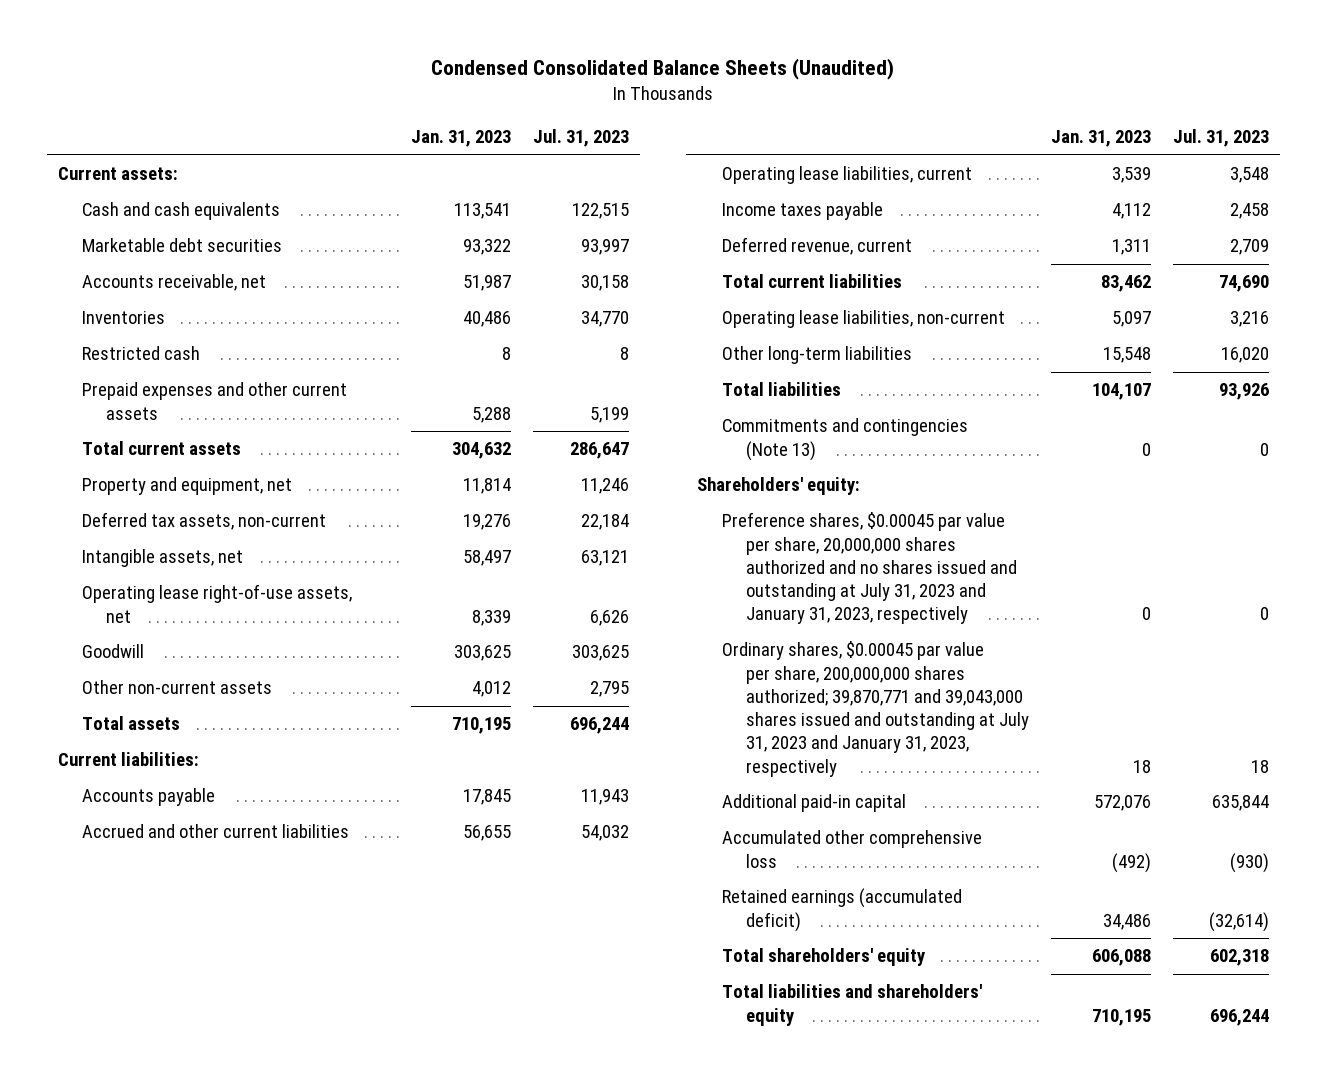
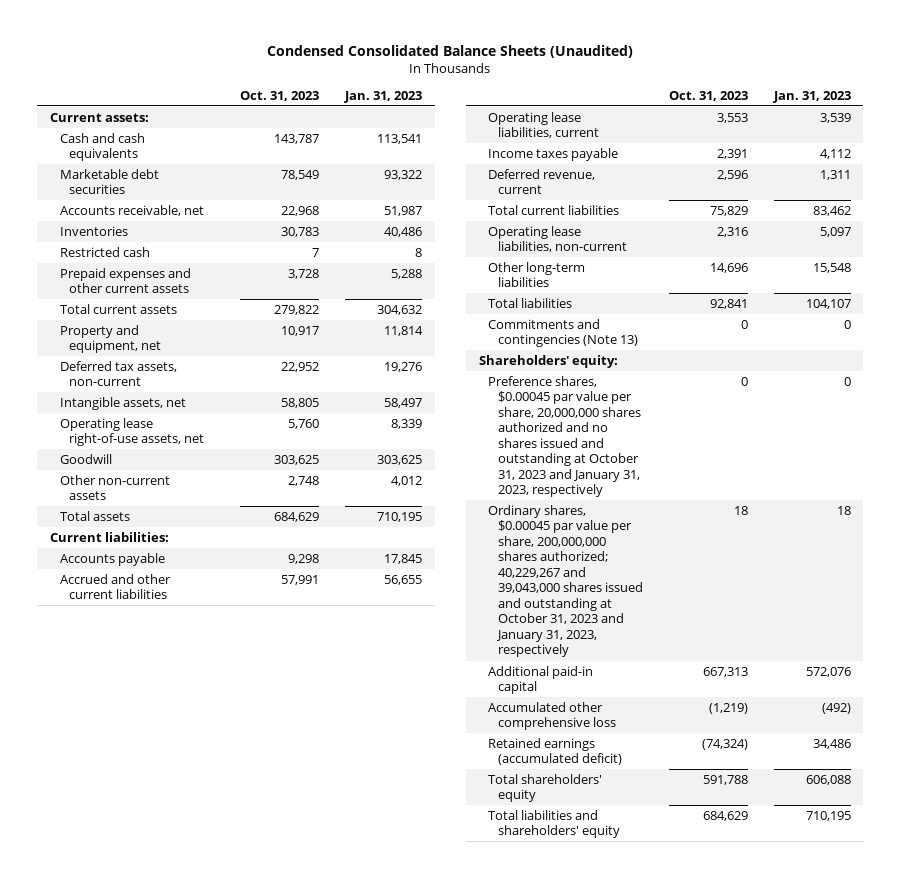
- | Jan. 31, 2023 | Jul. 31, 2023
+ | Oct. 31, 2023 | Jan. 31, 2023
- Preference shares, $0.00045 par value per share, 20,000,000 shares authorized and no shares issued and outstanding at July 31, 2023 and January 31, 2023, respectively | 0 | 0
- Ordinary shares, $0.00045 par value per share, 200,000,000 shares authorized; 39,870,771 and 39,043,000 shares issued and outstanding at July 31, 2023 and January 31, 2023, respectively | 18 | 18
+ Preference shares, $0.00045 par value per share, 20,000,000 shares authorized and no shares issued and outstanding at October 31, 2023 and January 31, 2023, respectively | 0 | 0
+ Ordinary shares, $0.00045 par value per share, 200,000,000 shares authorized; 40,229,267 and 39,043,000 shares issued and outstanding at October 31, 2023 and January 31, 2023, respectively | 18 | 18

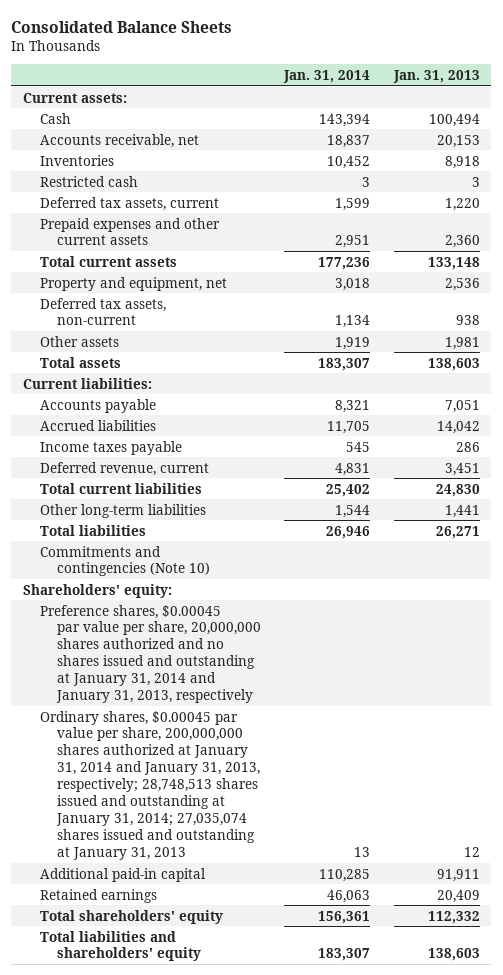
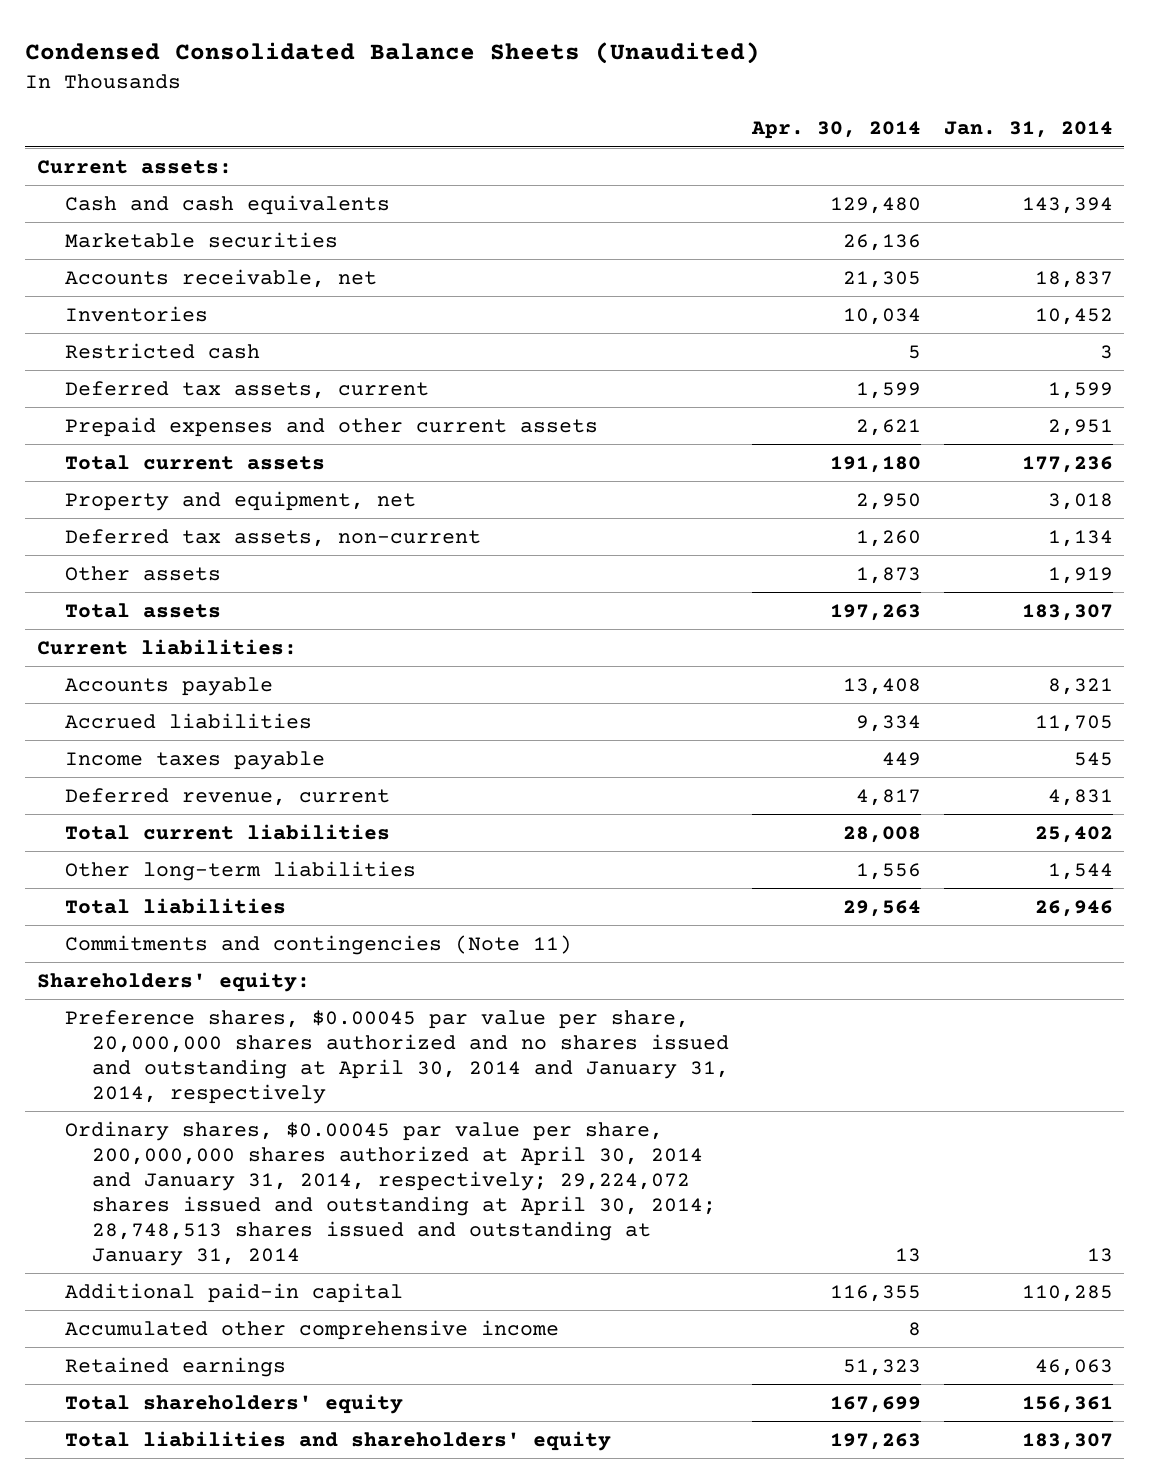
- Consolidated Balance Sheets
+ Condensed Consolidated Balance Sheets (Unaudited)
- | Jan. 31, 2014 | Jan. 31, 2013
+ | Apr. 30, 2014 | Jan. 31, 2014
- Cash | 143,394 | 100,494
+ Cash and cash equivalents | 129,480 | 143,394
+ Marketable securities | 26,136 |
- Commitments and contingencies (Note 10)
+ Commitments and contingencies (Note 11)
- Preference shares, $0.00045 par value per share, 20,000,000 shares authorized and no shares issued and outstanding at January 31, 2014 and January 31, 2013, respectively
- Ordinary shares, $0.00045 par value per share, 200,000,000 shares authorized at January 31, 2014 and January 31, 2013, respectively; 28,748,513 shares issued and outstanding at January 31, 2014; 27,035,074 shares issued and outstanding at January 31, 2013 | 13 | 12
+ Preference shares, $0.00045 par value per share, 20,000,000 shares authorized and no shares issued and outstanding at April 30, 2014 and January 31, 2014, respectively
+ Ordinary shares, $0.00045 par value per share, 200,000,000 shares authorized at April 30, 2014 and January 31, 2014, respectively; 29,224,072 shares issued and outstanding at April 30, 2014; 28,748,513 shares issued and outstanding at January 31, 2014 | 13 | 13
+ Accumulated other comprehensive income | 8 |

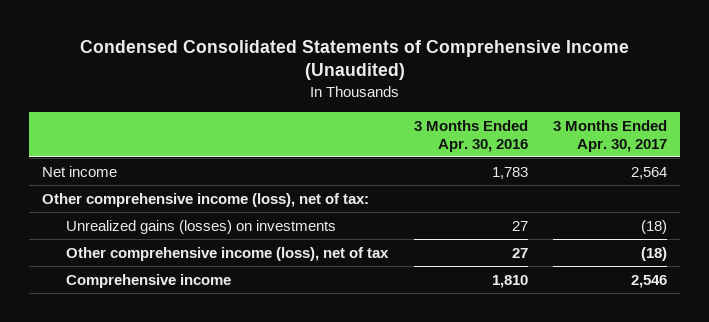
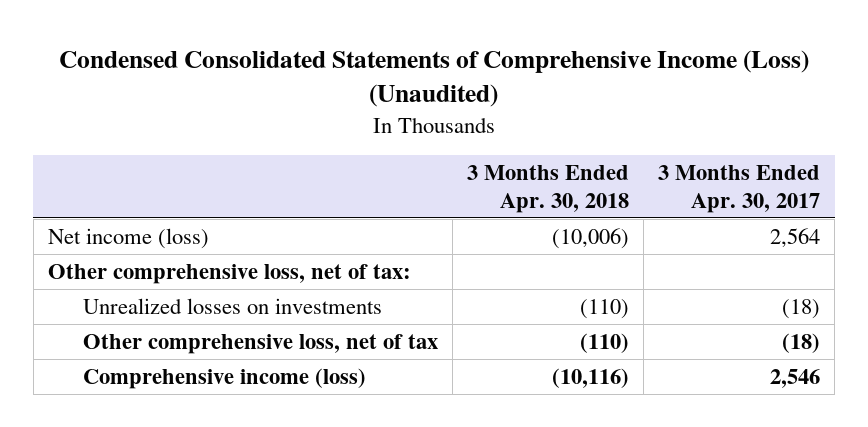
- Condensed Consolidated Statements of Comprehensive Income (Unaudited)
+ Condensed Consolidated Statements of Comprehensive Income (Loss) (Unaudited)
- | 3 Months Ended Apr. 30, 2016 | 3 Months Ended Apr. 30, 2017
+ | 3 Months Ended Apr. 30, 2018 | 3 Months Ended Apr. 30, 2017
- Net income | 1,783 | 2,564
- Other comprehensive income (loss), net of tax:
- Unrealized gains (losses) on investments | 27 | (18)
- Other comprehensive income (loss), net of tax | 27 | (18)
- Comprehensive income | 1,810 | 2,546
+ Net income (loss) | (10,006) | 2,564
+ Other comprehensive loss, net of tax:
+ Unrealized losses on investments | (110) | (18)
+ Other comprehensive loss, net of tax | (110) | (18)
+ Comprehensive income (loss) | (10,116) | 2,546

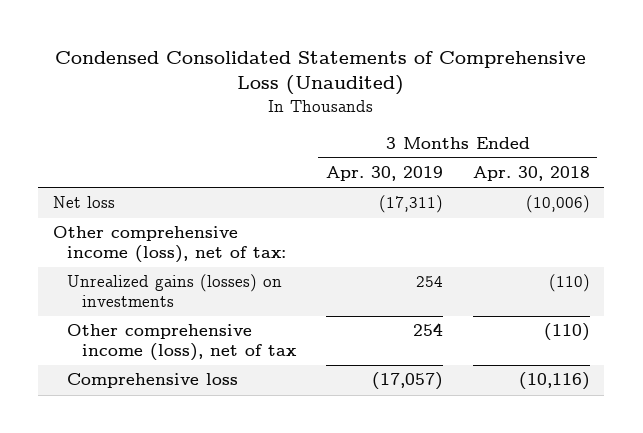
- Condensed Consolidated Statements of Comprehensive Income (Loss) (Unaudited)
+ Condensed Consolidated Statements of Comprehensive Loss (Unaudited)
- | 3 Months Ended Apr. 30, 2018 | 3 Months Ended Apr. 30, 2017
+ | 3 Months Ended Apr. 30, 2019 | 3 Months Ended Apr. 30, 2018
- Net income (loss) | (10,006) | 2,564
- Other comprehensive loss, net of tax:
- Unrealized losses on investments | (110) | (18)
- Other comprehensive loss, net of tax | (110) | (18)
- Comprehensive income (loss) | (10,116) | 2,546
+ Net loss | (17,311) | (10,006)
+ Other comprehensive income (loss), net of tax:
+ Unrealized gains (losses) on investments | 254 | (110)
+ Other comprehensive income (loss), net of tax | 254 | (110)
+ Comprehensive loss | (17,057) | (10,116)

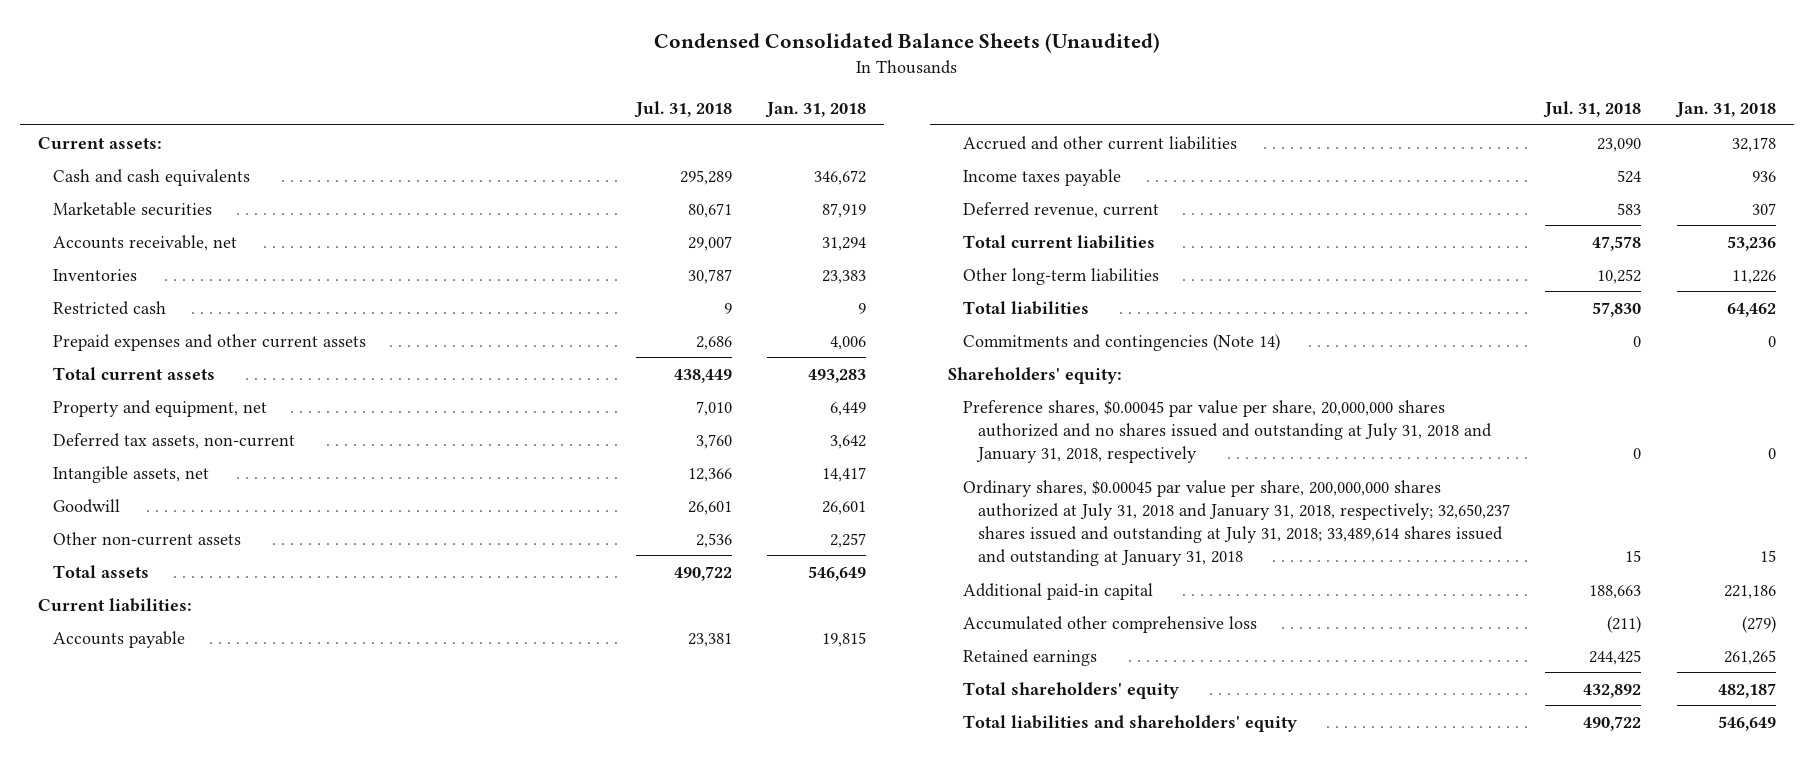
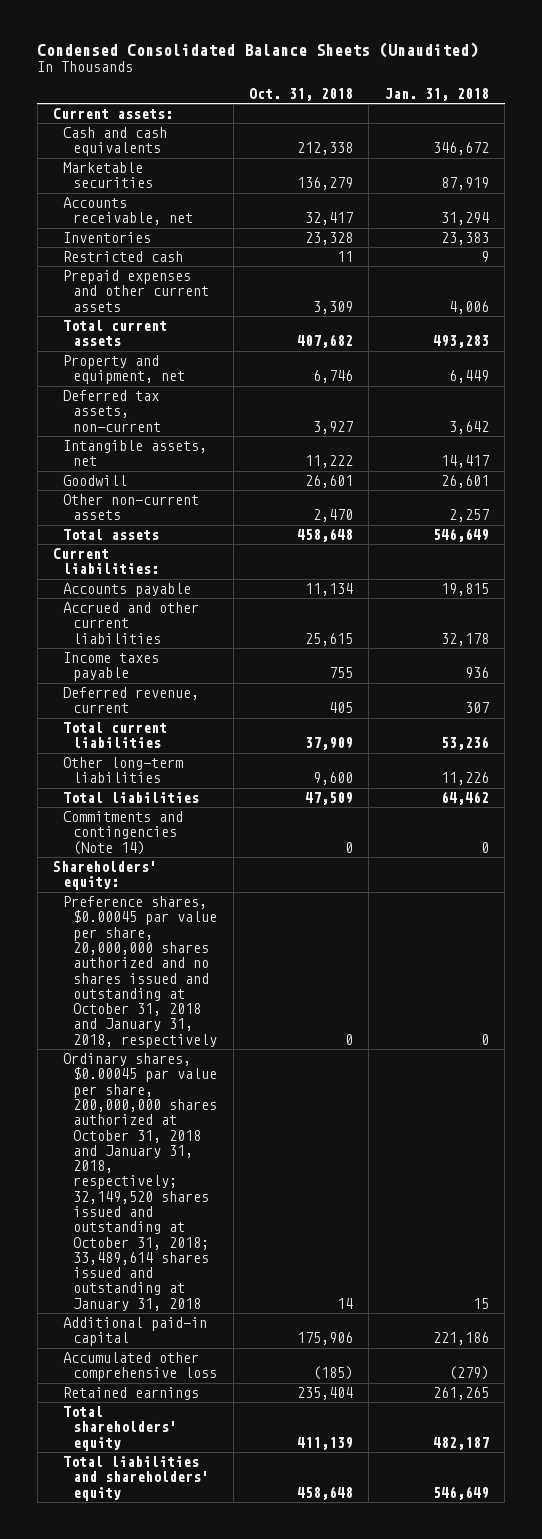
- | Jul. 31, 2018 | Jan. 31, 2018
+ | Oct. 31, 2018 | Jan. 31, 2018
- Preference shares, $0.00045 par value per share, 20,000,000 shares authorized and no shares issued and outstanding at July 31, 2018 and January 31, 2018, respectively | 0 | 0
- Ordinary shares, $0.00045 par value per share, 200,000,000 shares authorized at July 31, 2018 and January 31, 2018, respectively; 32,650,237 shares issued and outstanding at July 31, 2018; 33,489,614 shares issued and outstanding at January 31, 2018 | 15 | 15
+ Preference shares, $0.00045 par value per share, 20,000,000 shares authorized and no shares issued and outstanding at October 31, 2018 and January 31, 2018, respectively | 0 | 0
+ Ordinary shares, $0.00045 par value per share, 200,000,000 shares authorized at October 31, 2018 and January 31, 2018, respectively; 32,149,520 shares issued and outstanding at October 31, 2018; 33,489,614 shares issued and outstanding at January 31, 2018 | 14 | 15

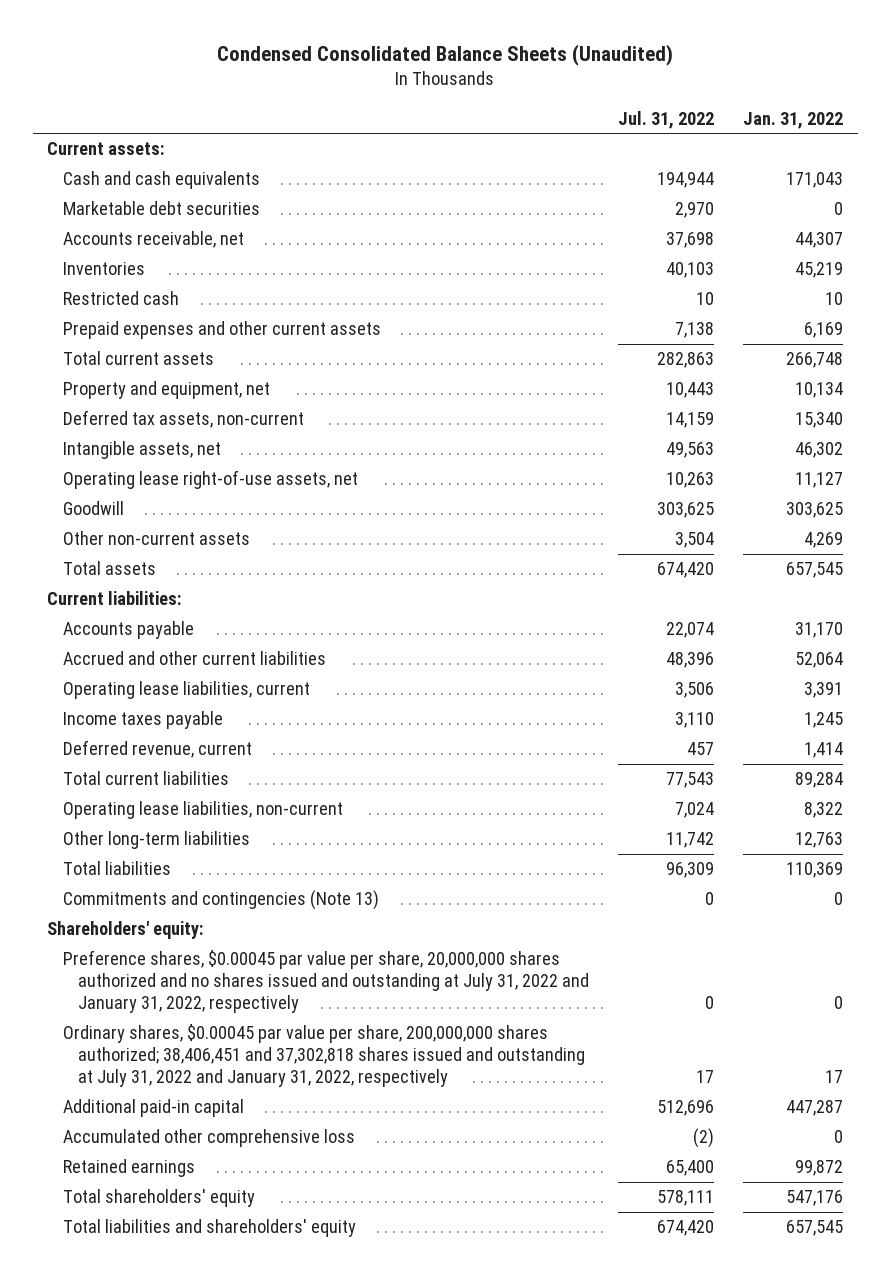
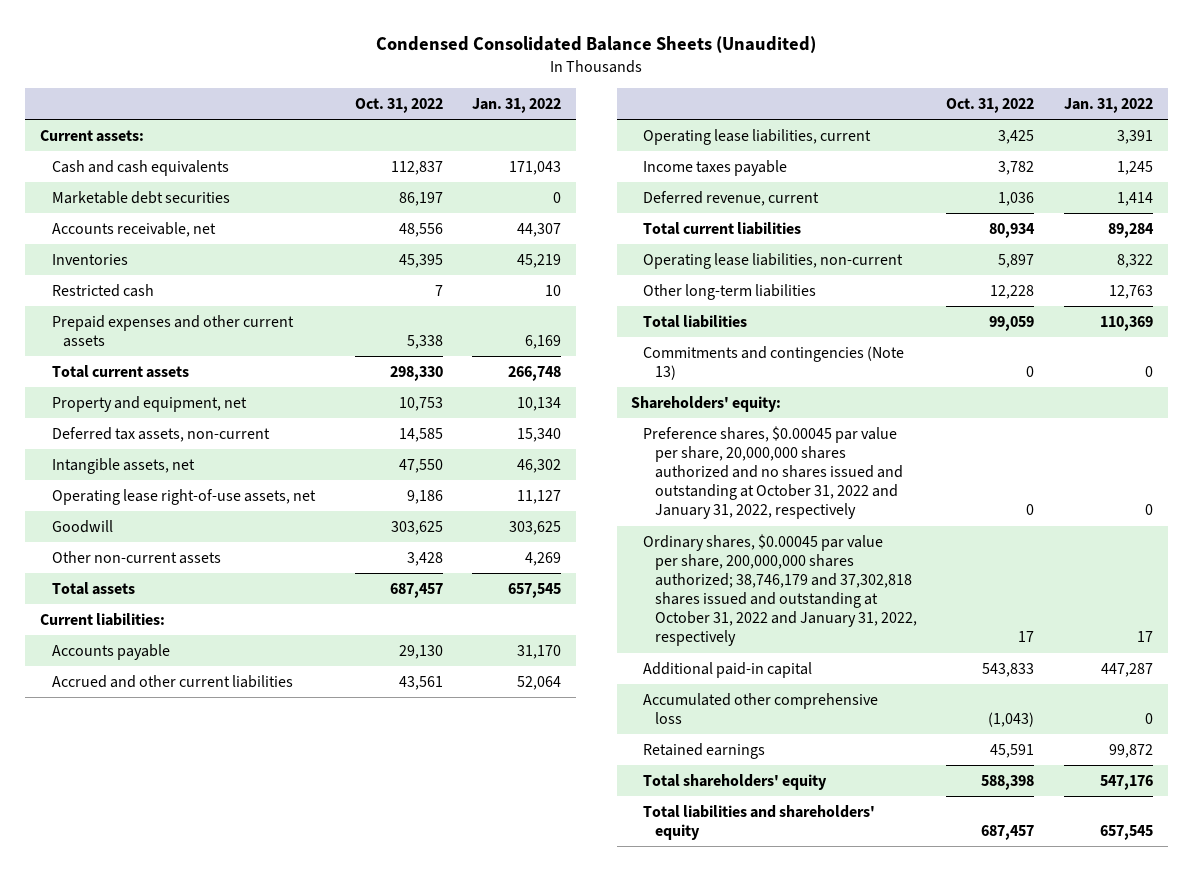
- | Jul. 31, 2022 | Jan. 31, 2022
+ | Oct. 31, 2022 | Jan. 31, 2022
- Preference shares, $0.00045 par value per share, 20,000,000 shares authorized and no shares issued and outstanding at July 31, 2022 and January 31, 2022, respectively | 0 | 0
- Ordinary shares, $0.00045 par value per share, 200,000,000 shares authorized; 38,406,451 and 37,302,818 shares issued and outstanding at July 31, 2022 and January 31, 2022, respectively | 17 | 17
+ Preference shares, $0.00045 par value per share, 20,000,000 shares authorized and no shares issued and outstanding at October 31, 2022 and January 31, 2022, respectively | 0 | 0
+ Ordinary shares, $0.00045 par value per share, 200,000,000 shares authorized; 38,746,179 and 37,302,818 shares issued and outstanding at October 31, 2022 and January 31, 2022, respectively | 17 | 17

